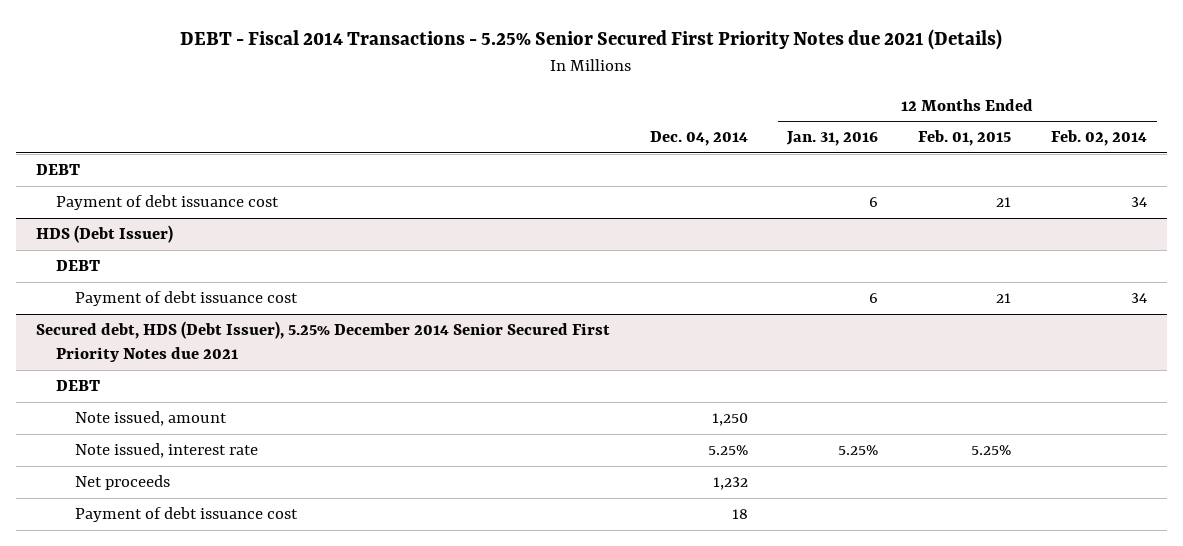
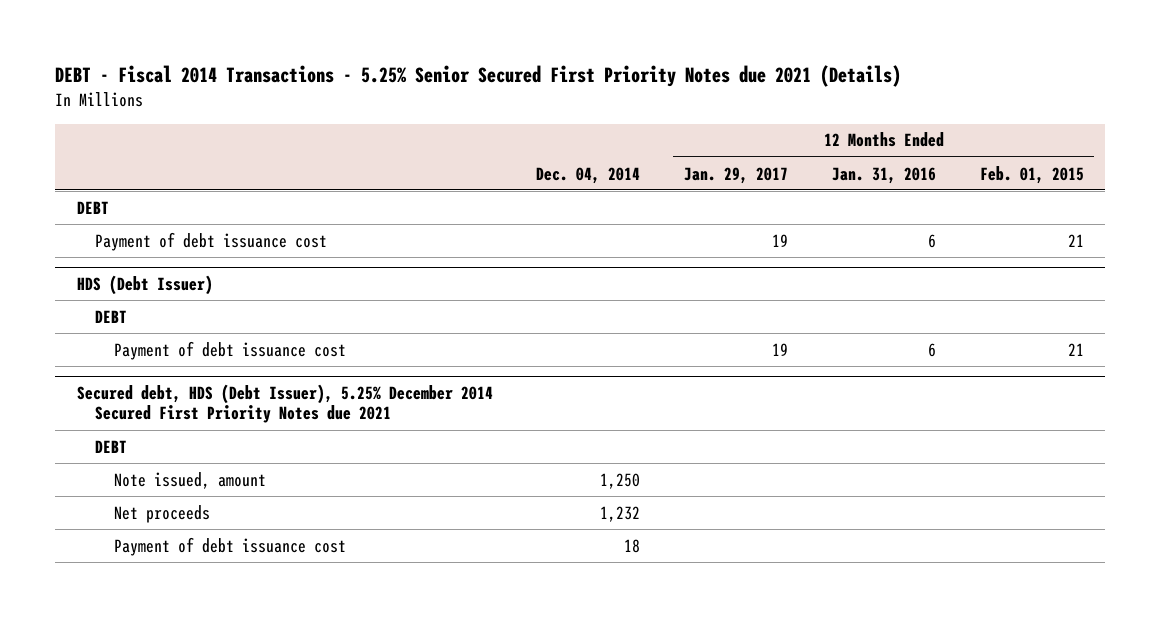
- | Dec. 04, 2014 | 12 Months Ended Jan. 31, 2016 | 12 Months Ended Feb. 01, 2015 | 12 Months Ended Feb. 02, 2014
+ | Dec. 04, 2014 | 12 Months Ended Jan. 29, 2017 | 12 Months Ended Jan. 31, 2016 | 12 Months Ended Feb. 01, 2015
- Secured debt, HDS (Debt Issuer), 5.25% December 2014 Senior Secured First Priority Notes due 2021
+ Secured debt, HDS (Debt Issuer), 5.25% December 2014 Secured First Priority Notes due 2021
- Note issued, interest rate | 5.25% | 5.25% | 5.25% |

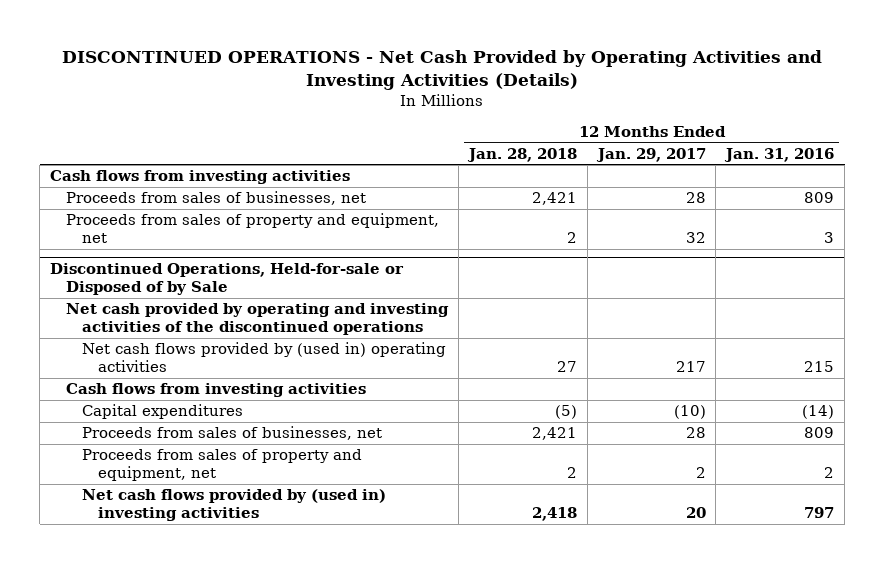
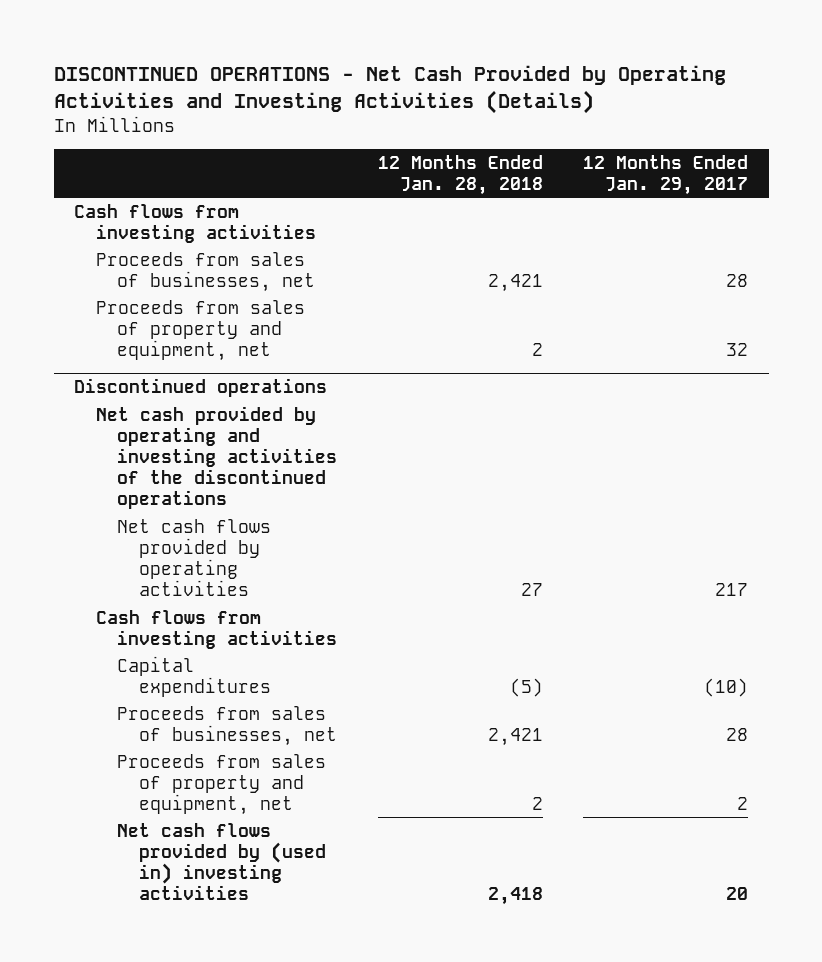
- | 12 Months Ended Jan. 28, 2018 | 12 Months Ended Jan. 29, 2017 | 12 Months Ended Jan. 31, 2016
+ | 12 Months Ended Jan. 28, 2018 | 12 Months Ended Jan. 29, 2017
- Discontinued Operations, Held-for-sale or Disposed of by Sale
+ Discontinued operations
- Net cash flows provided by (used in) operating activities | 27 | 217 | 215
+ Net cash flows provided by operating activities | 27 | 217

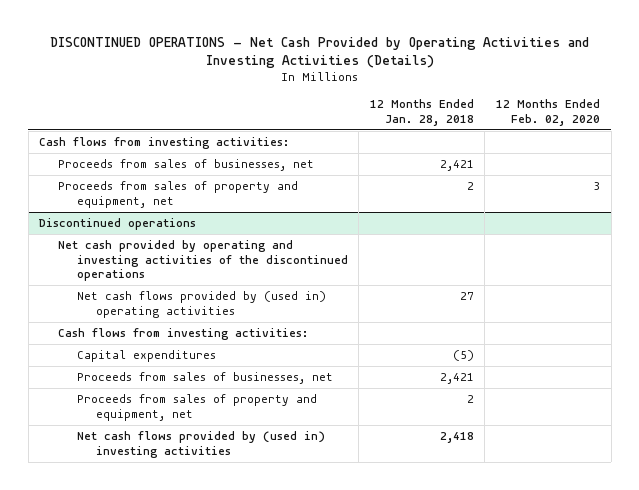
- | 12 Months Ended Jan. 28, 2018 | 12 Months Ended Jan. 29, 2017
+ | 12 Months Ended Jan. 28, 2018 | 12 Months Ended Feb. 02, 2020
- Cash flows from investing activities
+ Cash flows from investing activities:
@ Discontinued operations
- Net cash flows provided by operating activities | 27 | 217
- Cash flows from investing activities
+ Net cash flows provided by (used in) operating activities | 27 |
+ Cash flows from investing activities:

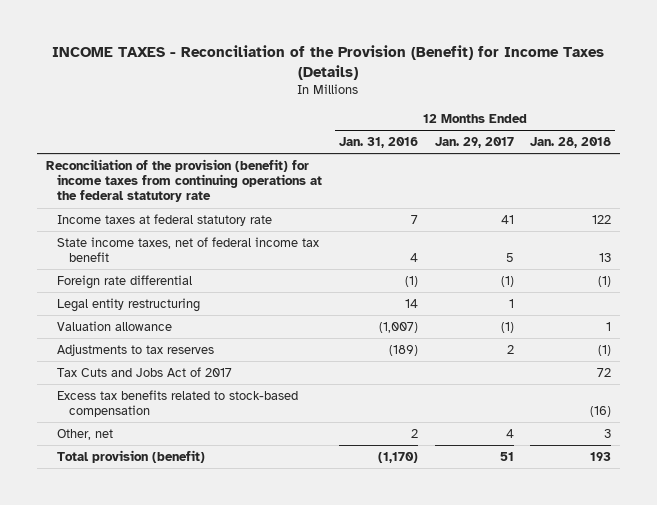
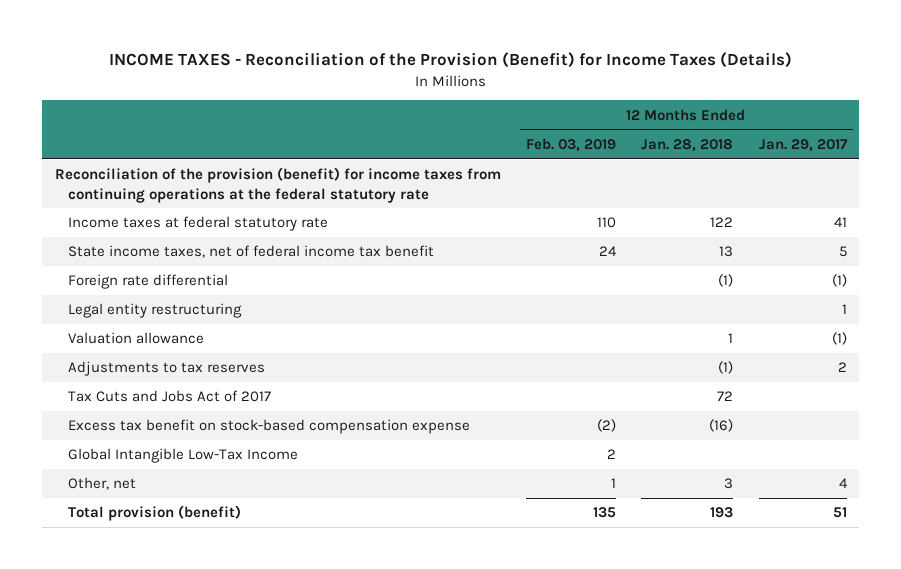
- | 12 Months Ended Jan. 31, 2016 | 12 Months Ended Jan. 29, 2017 | 12 Months Ended Jan. 28, 2018
+ | 12 Months Ended Feb. 03, 2019 | 12 Months Ended Jan. 28, 2018 | 12 Months Ended Jan. 29, 2017
- Excess tax benefits related to stock-based compensation | | | (16)
+ Excess tax benefit on stock-based compensation expense | (2) | (16) |
+ Global Intangible Low-Tax Income | 2 | |

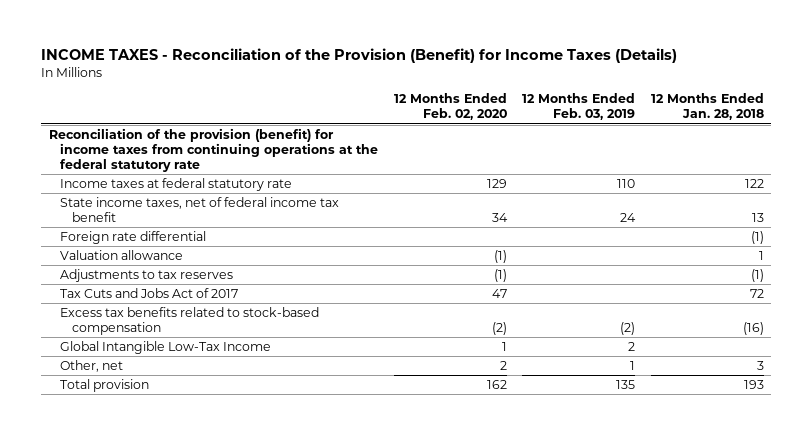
- | 12 Months Ended Feb. 03, 2019 | 12 Months Ended Jan. 28, 2018 | 12 Months Ended Jan. 29, 2017
+ | 12 Months Ended Feb. 02, 2020 | 12 Months Ended Feb. 03, 2019 | 12 Months Ended Jan. 28, 2018
- Legal entity restructuring | | | 1
- Excess tax benefit on stock-based compensation expense | (2) | (16) |
+ Excess tax benefits related to stock-based compensation | (2) | (2) | (16)
- Total provision (benefit) | 135 | 193 | 51
+ Total provision | 162 | 135 | 193

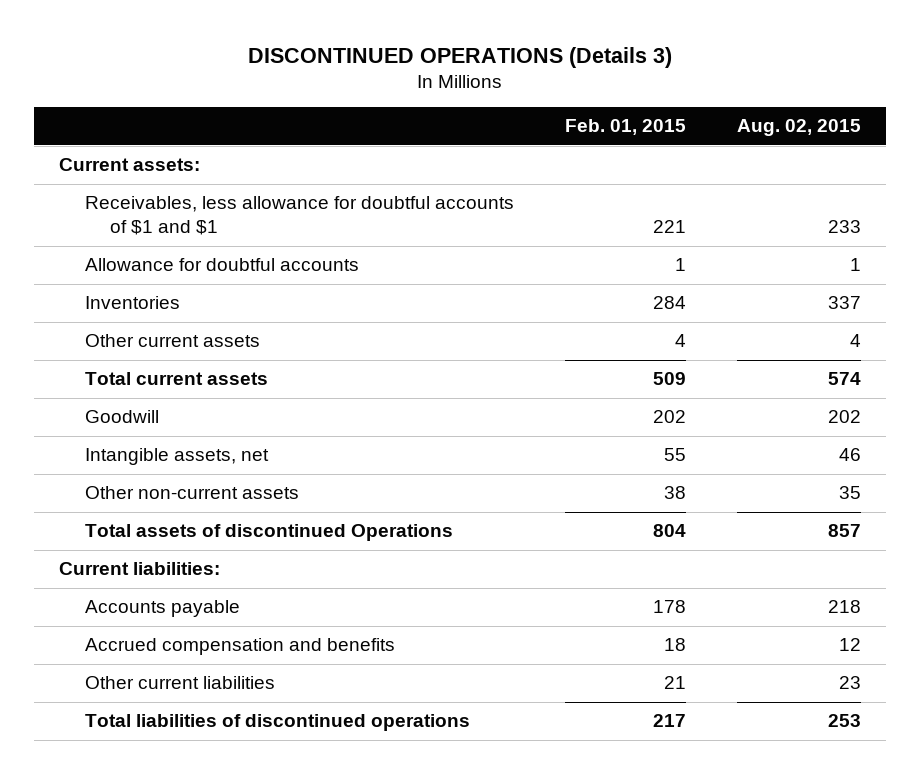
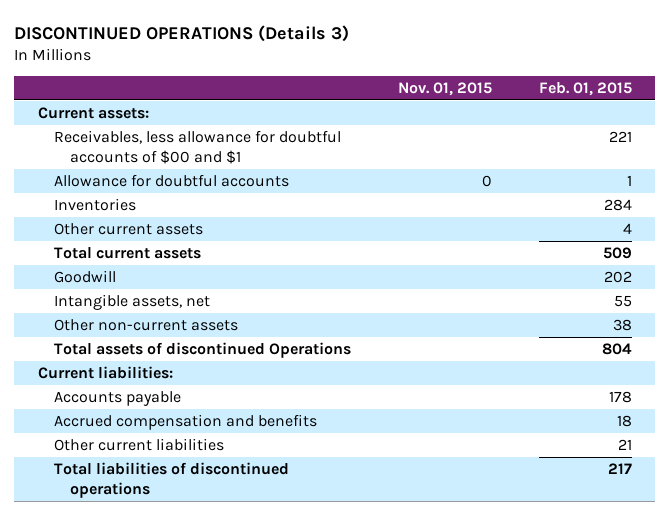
- | Feb. 01, 2015 | Aug. 02, 2015
+ | Nov. 01, 2015 | Feb. 01, 2015
- Receivables, less allowance for doubtful accounts of $1 and $1 | 221 | 233
+ Receivables, less allowance for doubtful accounts of $00 and $1 | | 221

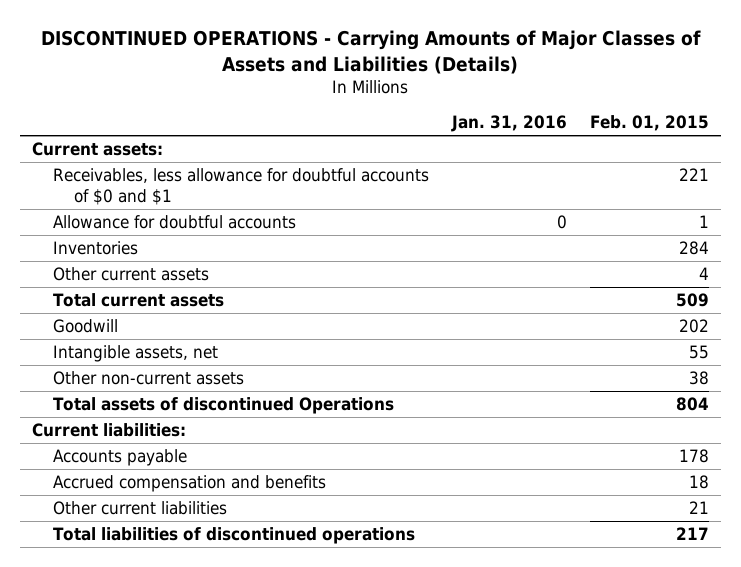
- DISCONTINUED OPERATIONS (Details 3)
+ DISCONTINUED OPERATIONS - Carrying Amounts of Major Classes of Assets and Liabilities (Details)
- | Nov. 01, 2015 | Feb. 01, 2015
+ | Jan. 31, 2016 | Feb. 01, 2015
- Receivables, less allowance for doubtful accounts of $00 and $1 | | 221
+ Receivables, less allowance for doubtful accounts of $0 and $1 | | 221

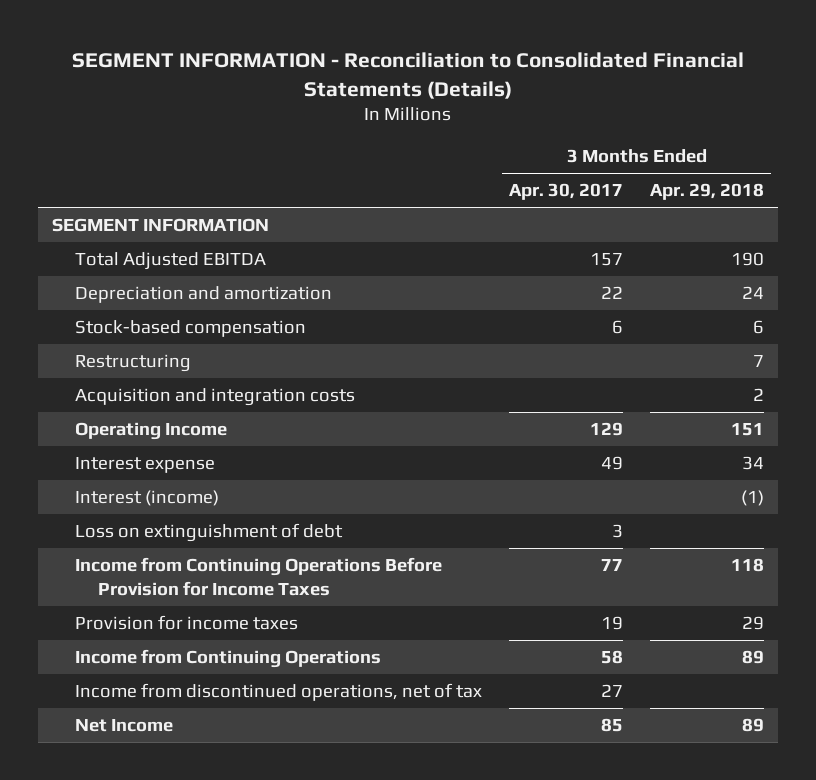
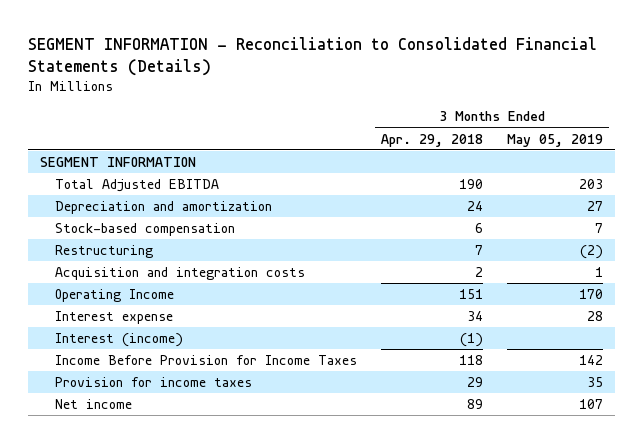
- | 3 Months Ended Apr. 30, 2017 | 3 Months Ended Apr. 29, 2018
+ | 3 Months Ended Apr. 29, 2018 | 3 Months Ended May 05, 2019
- Loss on extinguishment of debt | 3 |
- Income from Continuing Operations Before Provision for Income Taxes | 77 | 118
+ Income Before Provision for Income Taxes | 118 | 142
- Income from Continuing Operations | 58 | 89
- Income from discontinued operations, net of tax | 27 |
- Net Income | 85 | 89
+ Net income | 89 | 107

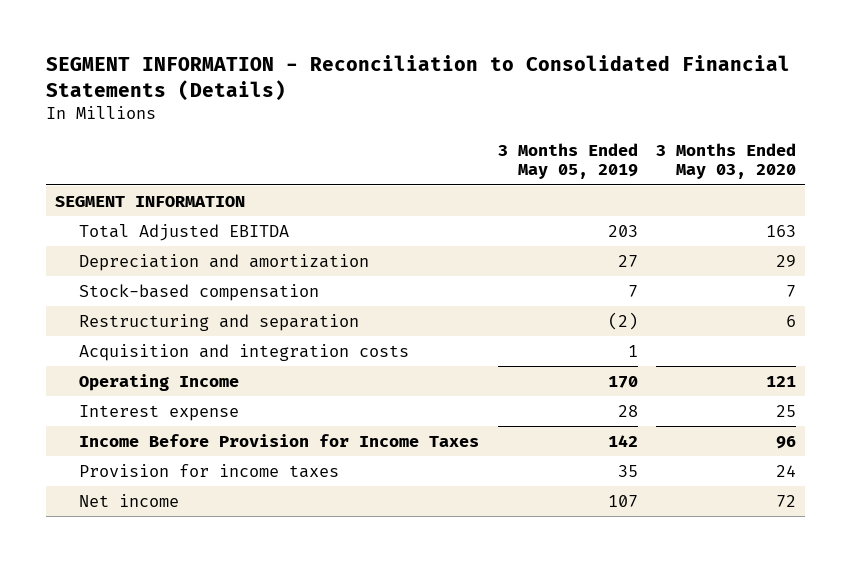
- | 3 Months Ended Apr. 29, 2018 | 3 Months Ended May 05, 2019
+ | 3 Months Ended May 05, 2019 | 3 Months Ended May 03, 2020
- Restructuring | 7 | (2)
+ Restructuring and separation | (2) | 6
- Interest (income) | (1) |

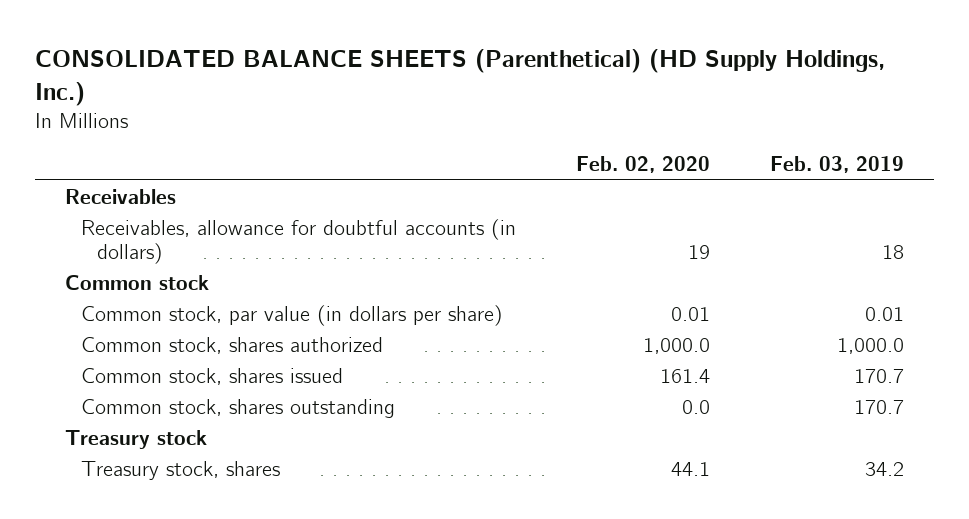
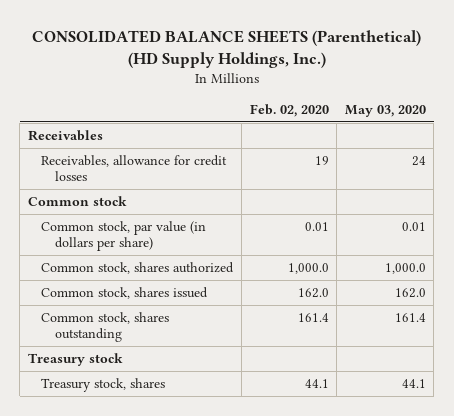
- | Feb. 02, 2020 | Feb. 03, 2019
+ | Feb. 02, 2020 | May 03, 2020
- Receivables, allowance for doubtful accounts (in dollars) | 19 | 18
+ Receivables, allowance for credit losses | 19 | 24
- Common stock, shares issued | 161.4 | 170.7
- Common stock, shares outstanding | 0.0 | 170.7
+ Common stock, shares issued | 162.0 | 162.0
+ Common stock, shares outstanding | 161.4 | 161.4

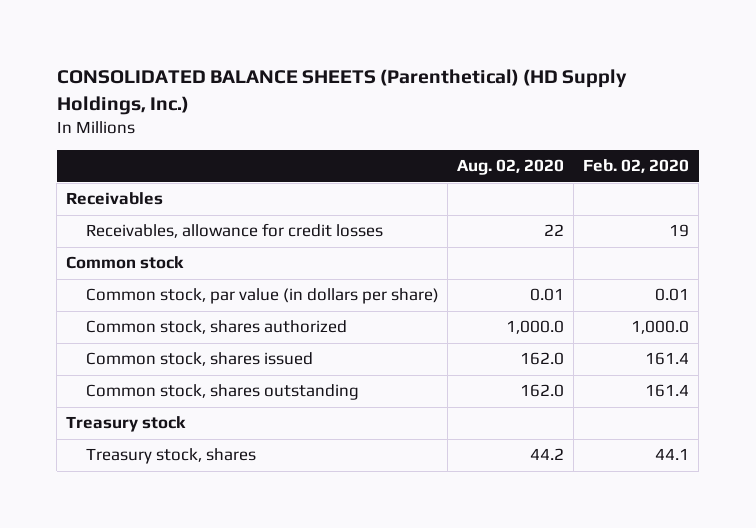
- | Feb. 02, 2020 | May 03, 2020
+ | Aug. 02, 2020 | Feb. 02, 2020
- Common stock, shares issued | 162.0 | 162.0
+ Common stock, shares issued | 162.0 | 161.4

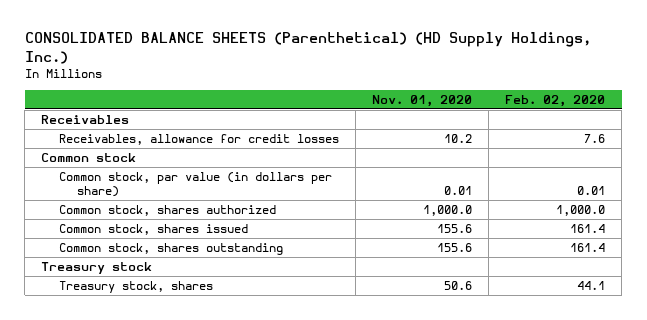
- | Aug. 02, 2020 | Feb. 02, 2020
+ | Nov. 01, 2020 | Feb. 02, 2020
- Receivables, allowance for credit losses | 22 | 19
+ Receivables, allowance for credit losses | 10.2 | 7.6

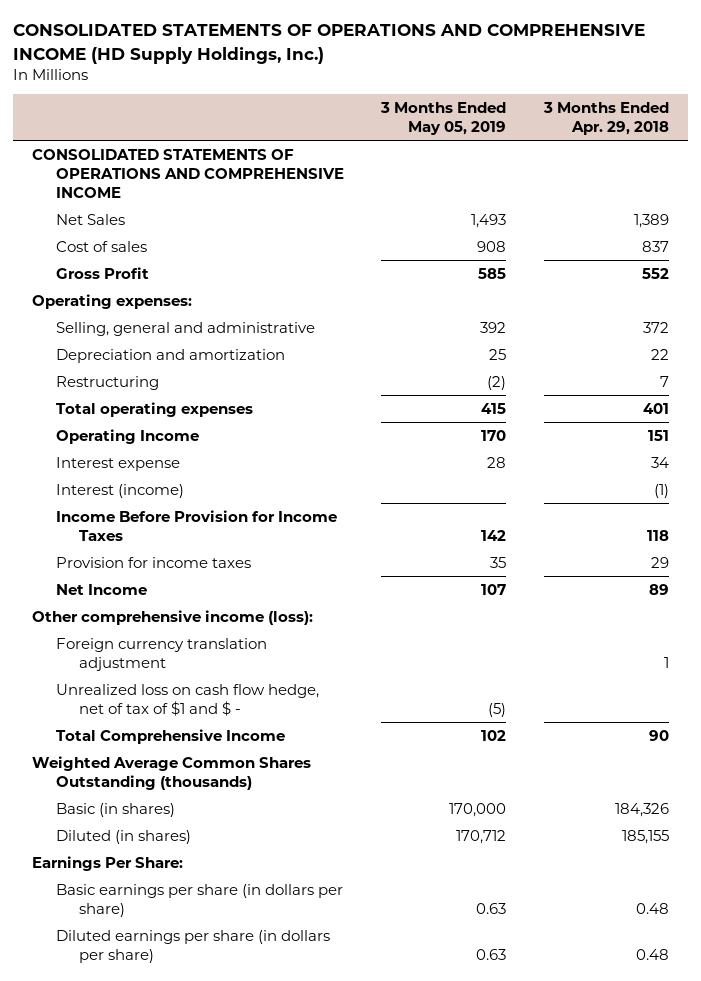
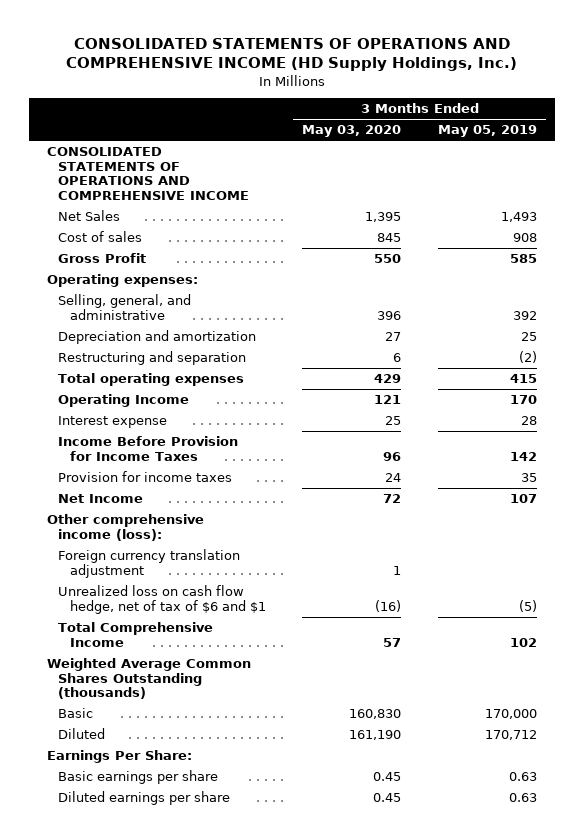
- | 3 Months Ended May 05, 2019 | 3 Months Ended Apr. 29, 2018
+ | 3 Months Ended May 03, 2020 | 3 Months Ended May 05, 2019
- Selling, general and administrative | 392 | 372
+ Selling, general, and administrative | 396 | 392
- Restructuring | (2) | 7
+ Restructuring and separation | 6 | (2)
- Interest (income) | | (1)
- Unrealized loss on cash flow hedge, net of tax of $1 and $ - | (5) |
+ Unrealized loss on cash flow hedge, net of tax of $6 and $1 | (16) | (5)
- Basic (in shares) | 170,000 | 184,326
- Diluted (in shares) | 170,712 | 185,155
+ Basic | 160,830 | 170,000
+ Diluted | 161,190 | 170,712
- Basic earnings per share (in dollars per share) | 0.63 | 0.48
- Diluted earnings per share (in dollars per share) | 0.63 | 0.48
+ Basic earnings per share | 0.45 | 0.63
+ Diluted earnings per share | 0.45 | 0.63

